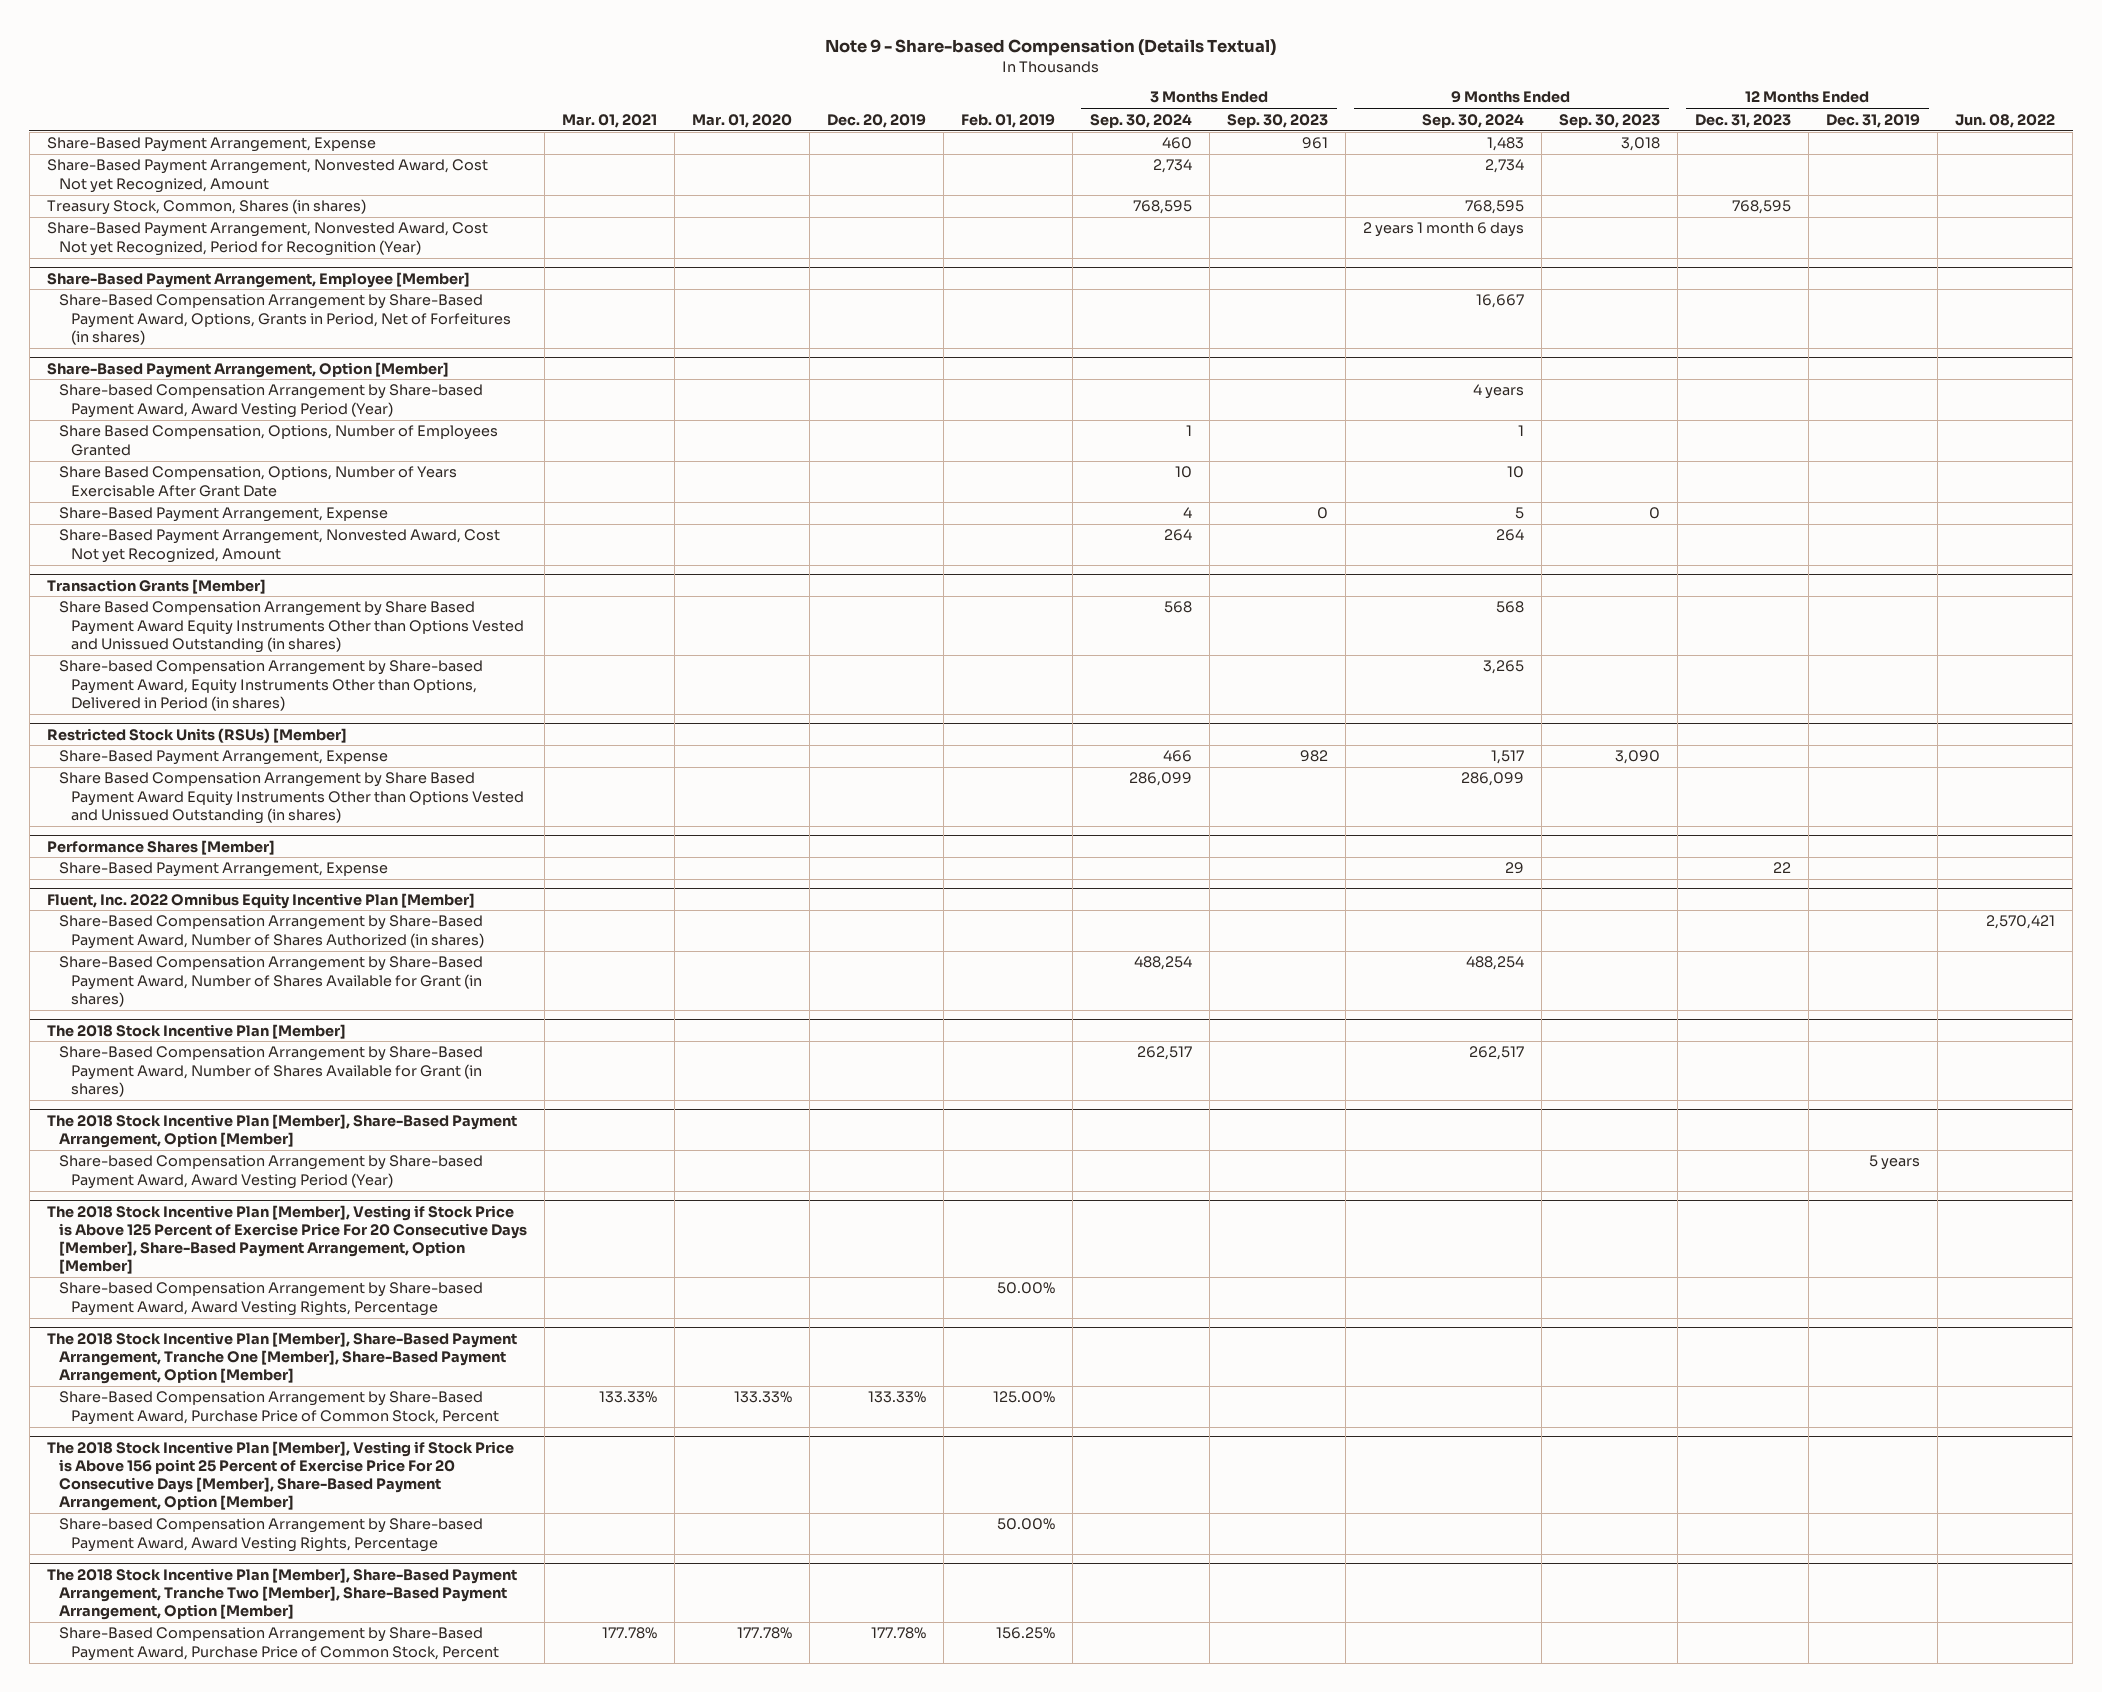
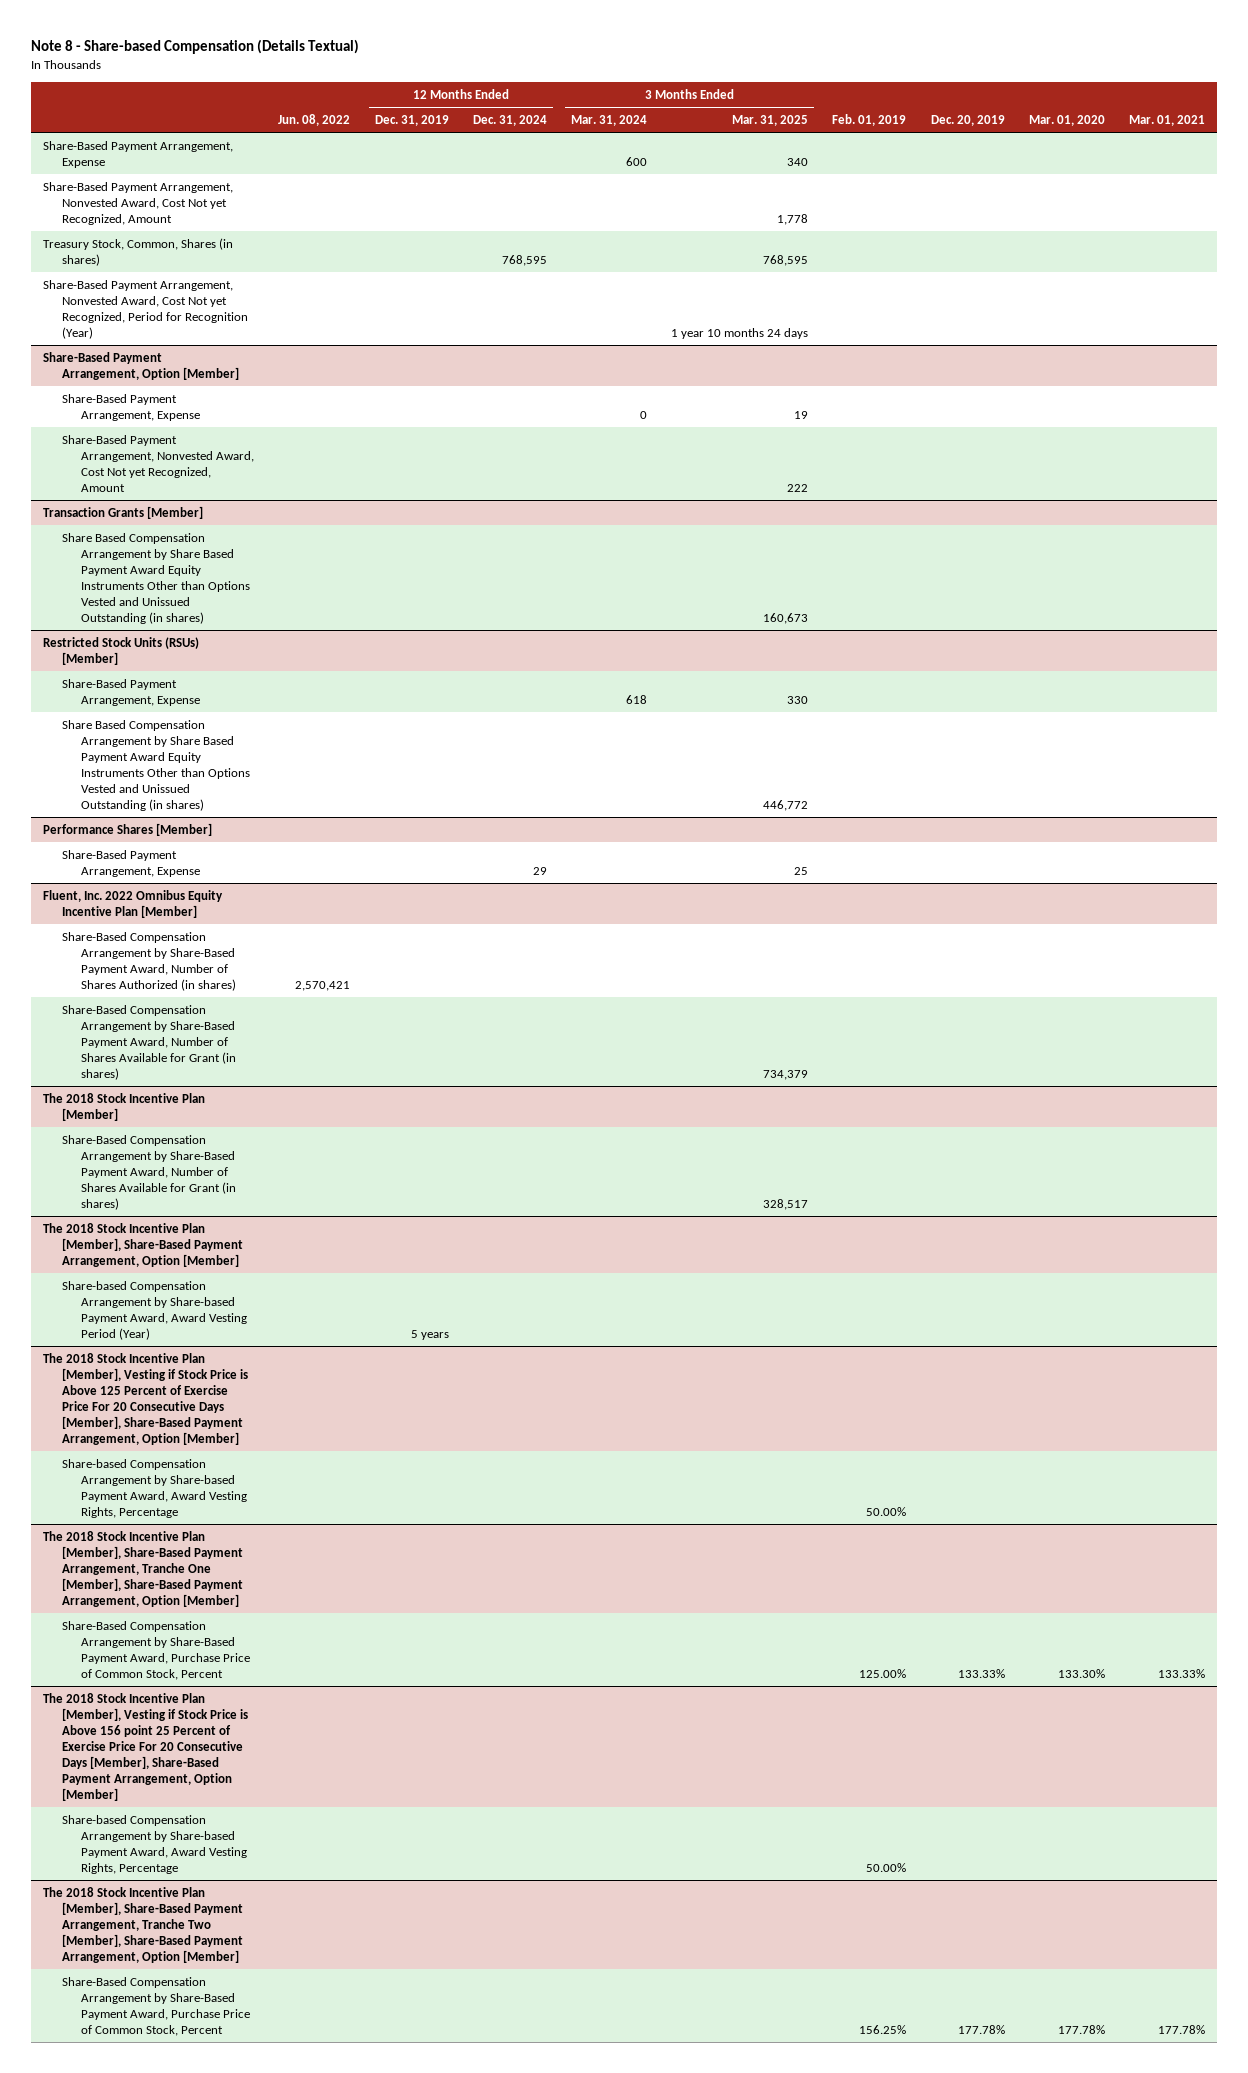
- Note 9 - Share-based Compensation (Details Textual)
+ Note 8 - Share-based Compensation (Details Textual)
- | Mar. 01, 2021 | Mar. 01, 2020 | Dec. 20, 2019 | Feb. 01, 2019 | 3 Months Ended Sep. 30, 2024 | 3 Months Ended Sep. 30, 2023 | 9 Months Ended Sep. 30, 2024 | 9 Months Ended Sep. 30, 2023 | 12 Months Ended Dec. 31, 2023 | 12 Months Ended Dec. 31, 2019 | Jun. 08, 2022
+ | Jun. 08, 2022 | 12 Months Ended Dec. 31, 2019 | 12 Months Ended Dec. 31, 2024 | 3 Months Ended Mar. 31, 2024 | 3 Months Ended Mar. 31, 2025 | Feb. 01, 2019 | Dec. 20, 2019 | Mar. 01, 2020 | Mar. 01, 2021
- Share-Based Payment Arrangement, Employee [Member]
- Share-Based Compensation Arrangement by Share-Based Payment Award, Options, Grants in Period, Net of Forfeitures (in shares) | | | | | | | 16,667 | | | |
@ Share-Based Payment Arrangement, Option [Member]
- Share-based Compensation Arrangement by Share-based Payment Award, Award Vesting Period (Year) | | | | | | | 4 years | | | |
- Share Based Compensation, Options, Number of Employees Granted | | | | | 1 | | 1 | | | |
- Share Based Compensation, Options, Number of Years Exercisable After Grant Date | | | | | 10 | | 10 | | | |
@ Transaction Grants [Member]
- Share-based Compensation Arrangement by Share-based Payment Award, Equity Instruments Other than Options, Delivered in Period (in shares) | | | | | | | 3,265 | | | |
@ The 2018 Stock Incentive Plan [Member], Share-Based Payment Arrangement, Tranche One [Member], Share-Based Payment Arrangement, Option [Member]
- Share-Based Compensation Arrangement by Share-Based Payment Award, Purchase Price of Common Stock, Percent | 133.33% | 133.33% | 133.33% | 125.00% | | | | | | |
+ Share-Based Compensation Arrangement by Share-Based Payment Award, Purchase Price of Common Stock, Percent | | | | | | 125.00% | 133.33% | 133.30% | 133.33%

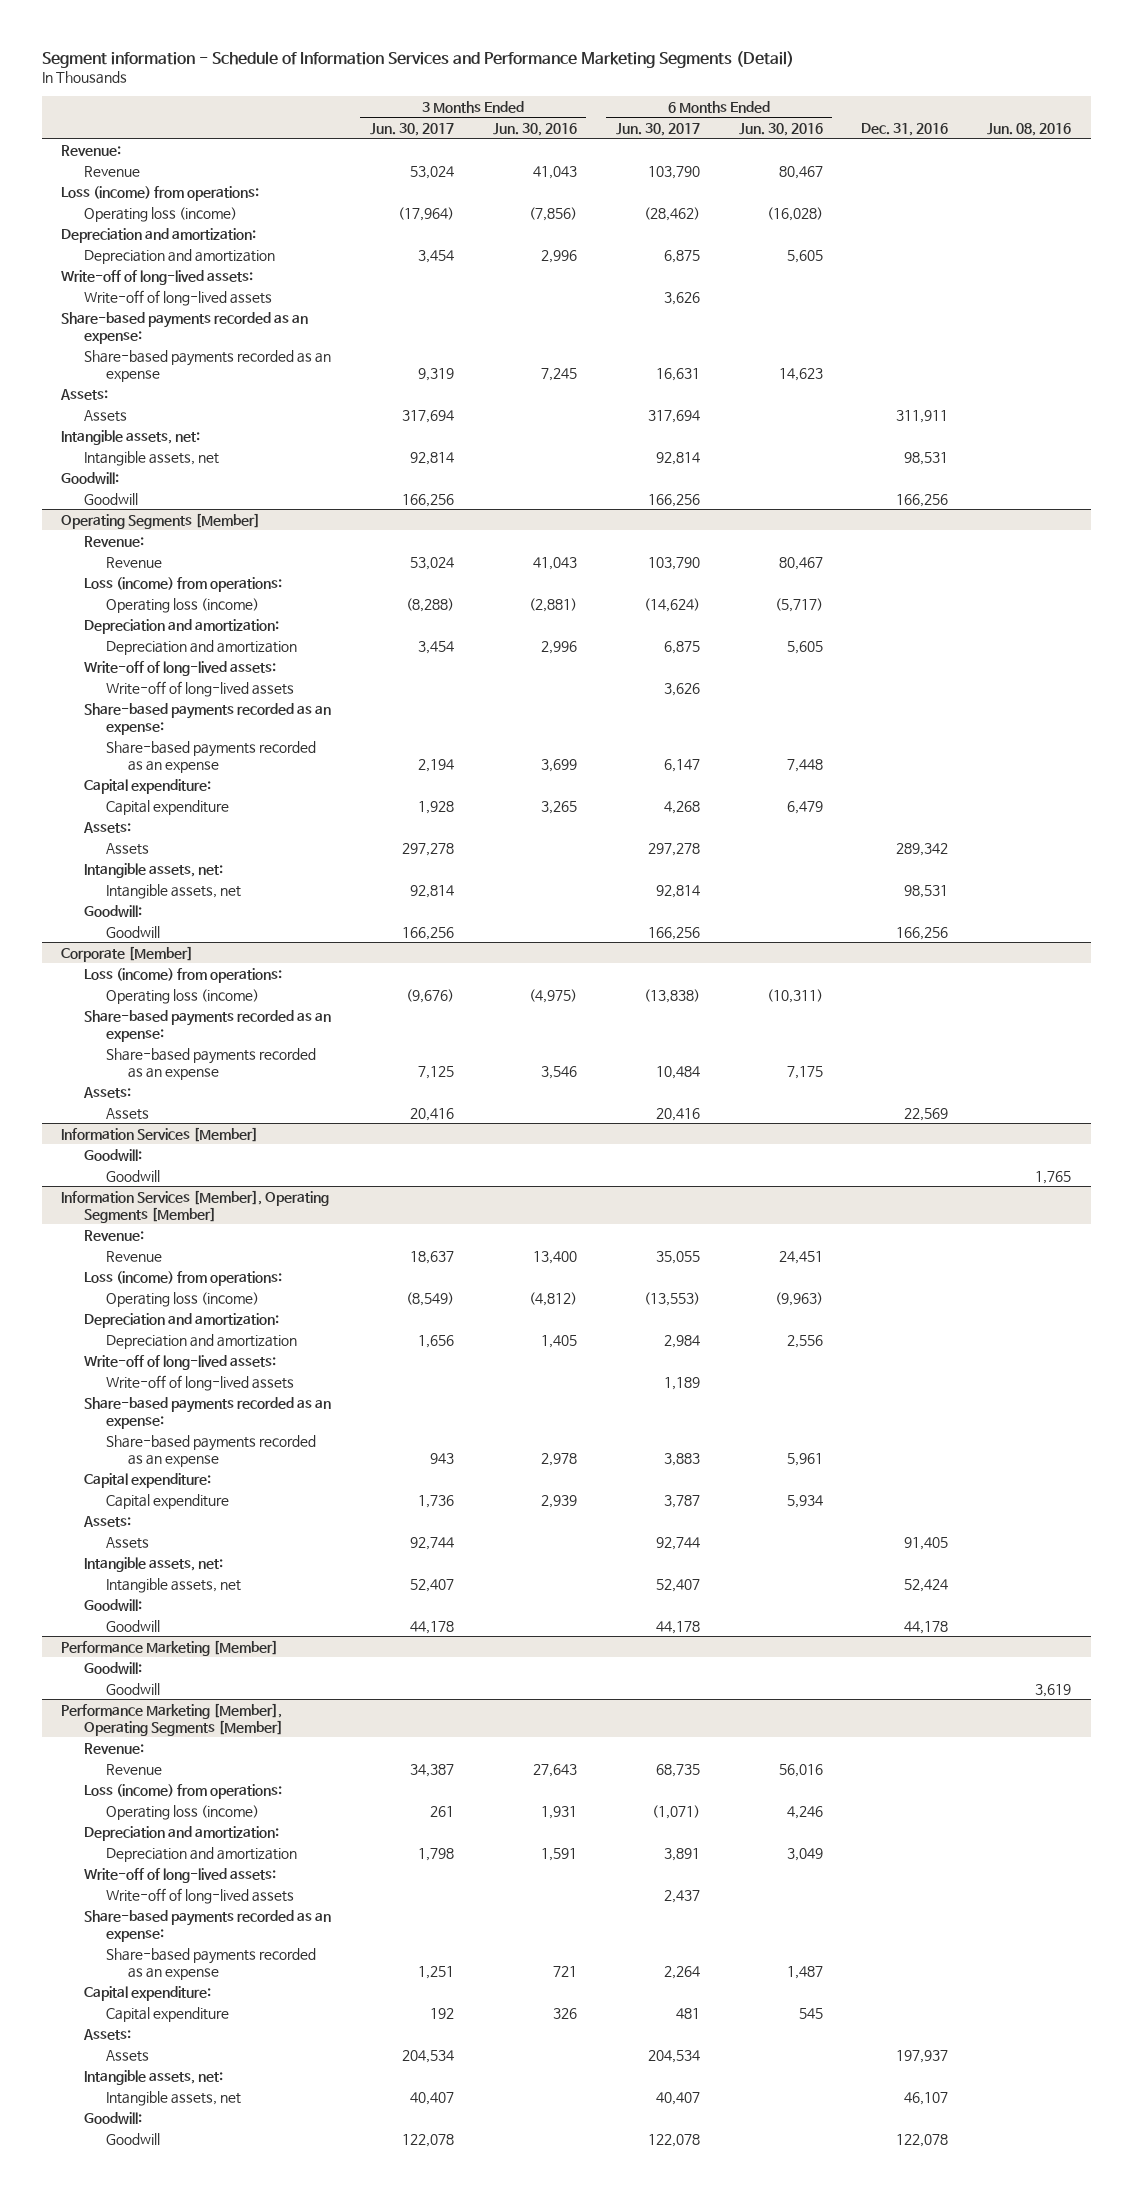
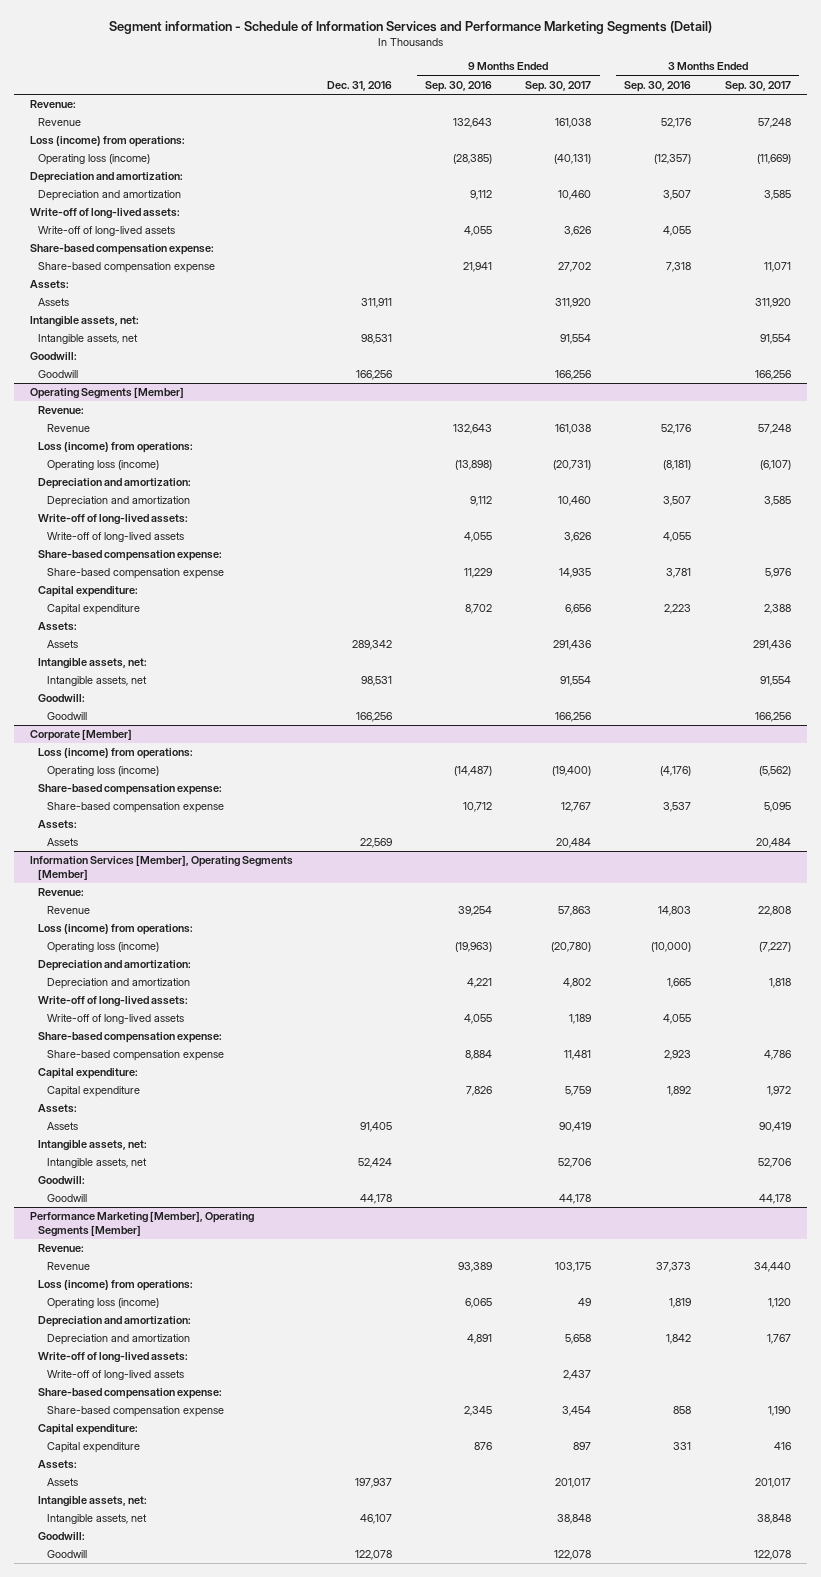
- | 3 Months Ended Jun. 30, 2017 | 3 Months Ended Jun. 30, 2016 | 6 Months Ended Jun. 30, 2017 | 6 Months Ended Jun. 30, 2016 | Dec. 31, 2016 | Jun. 08, 2016
+ | Dec. 31, 2016 | 9 Months Ended Sep. 30, 2016 | 9 Months Ended Sep. 30, 2017 | 3 Months Ended Sep. 30, 2016 | 3 Months Ended Sep. 30, 2017
- Share-based payments recorded as an expense:
- Share-based payments recorded as an expense | 9,319 | 7,245 | 16,631 | 14,623 | |
+ Share-based compensation expense:
+ Share-based compensation expense | | 21,941 | 27,702 | 7,318 | 11,071
@ Operating Segments [Member]
- Share-based payments recorded as an expense:
- Share-based payments recorded as an expense | 2,194 | 3,699 | 6,147 | 7,448 | |
+ Share-based compensation expense:
+ Share-based compensation expense | | 11,229 | 14,935 | 3,781 | 5,976
@ Corporate [Member]
- Share-based payments recorded as an expense:
- Share-based payments recorded as an expense | 7,125 | 3,546 | 10,484 | 7,175 | |
+ Share-based compensation expense:
+ Share-based compensation expense | | 10,712 | 12,767 | 3,537 | 5,095
- Information Services [Member]
- Goodwill:
- Goodwill | | | | | | 1,765
@ Information Services [Member], Operating Segments [Member]
- Share-based payments recorded as an expense:
- Share-based payments recorded as an expense | 943 | 2,978 | 3,883 | 5,961 | |
+ Share-based compensation expense:
+ Share-based compensation expense | | 8,884 | 11,481 | 2,923 | 4,786
- Performance Marketing [Member]
- Goodwill:
- Goodwill | | | | | | 3,619
@ Performance Marketing [Member], Operating Segments [Member]
- Share-based payments recorded as an expense:
- Share-based payments recorded as an expense | 1,251 | 721 | 2,264 | 1,487 | |
+ Share-based compensation expense:
+ Share-based compensation expense | | 2,345 | 3,454 | 858 | 1,190

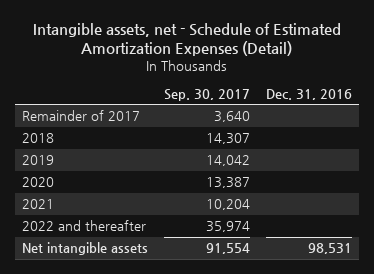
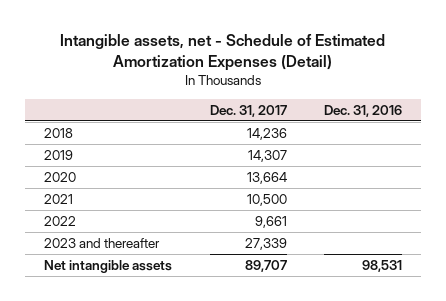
- | Sep. 30, 2017 | Dec. 31, 2016
+ | Dec. 31, 2017 | Dec. 31, 2016
- Remainder of 2017 | 3,640 |
- 2022 and thereafter | 35,974 |
+ 2022 | 9,661 |
+ 2023 and thereafter | 27,339 |

